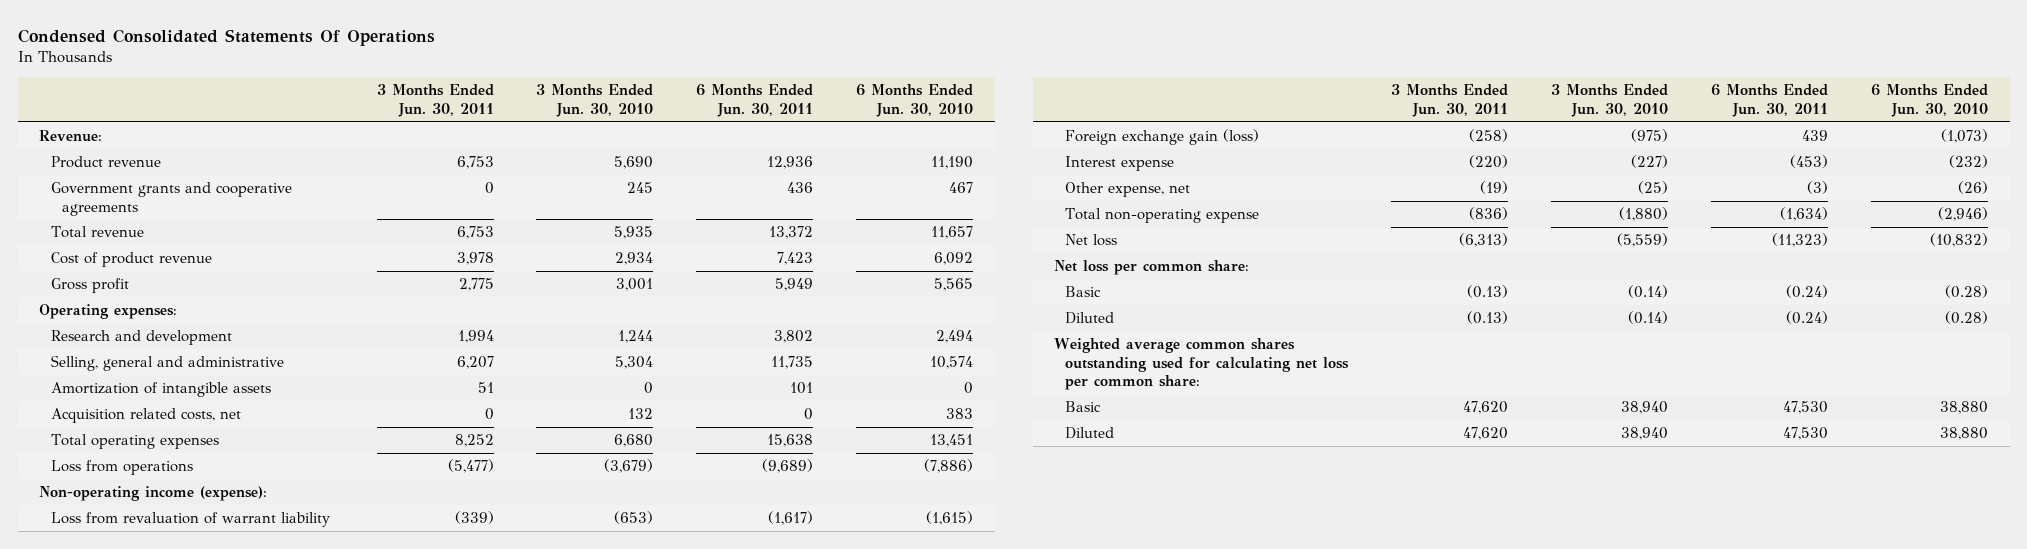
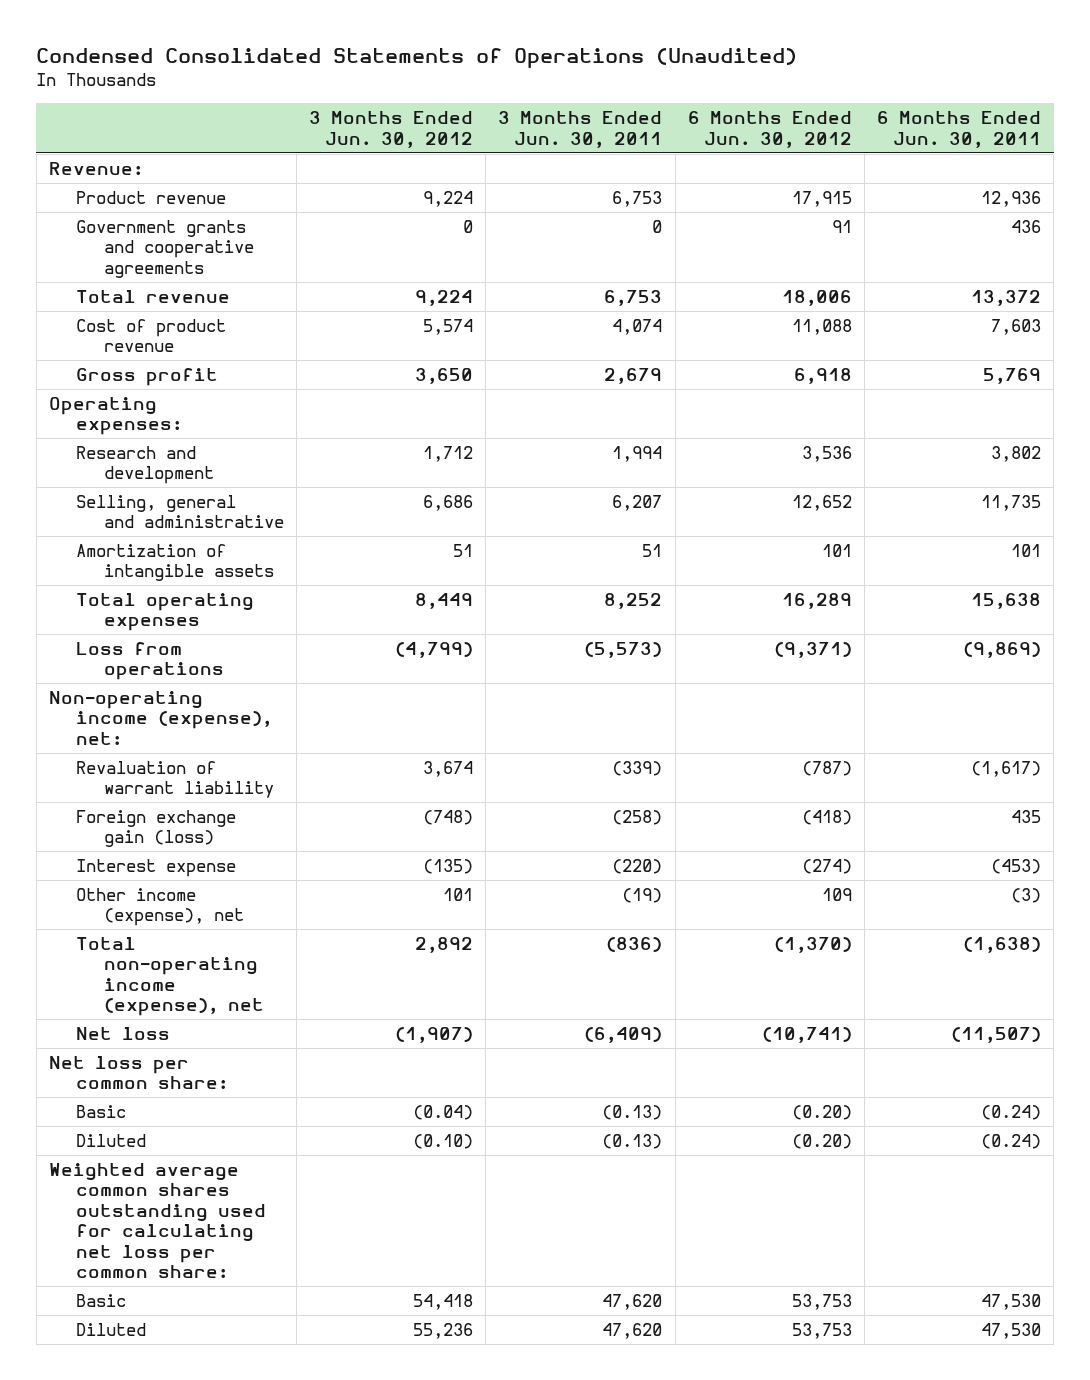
- Condensed Consolidated Statements Of Operations
+ Condensed Consolidated Statements of Operations (Unaudited)
- | 3 Months Ended Jun. 30, 2011 | 3 Months Ended Jun. 30, 2010 | 6 Months Ended Jun. 30, 2011 | 6 Months Ended Jun. 30, 2010
+ | 3 Months Ended Jun. 30, 2012 | 3 Months Ended Jun. 30, 2011 | 6 Months Ended Jun. 30, 2012 | 6 Months Ended Jun. 30, 2011
- Cost of product revenue | 3,978 | 2,934 | 7,423 | 6,092
- Gross profit | 2,775 | 3,001 | 5,949 | 5,565
+ Cost of product revenue | 5,574 | 4,074 | 11,088 | 7,603
+ Gross profit | 3,650 | 2,679 | 6,918 | 5,769
- Acquisition related costs, net | 0 | 132 | 0 | 383
- Loss from operations | (5,477) | (3,679) | (9,689) | (7,886)
- Non-operating income (expense):
- Loss from revaluation of warrant liability | (339) | (653) | (1,617) | (1,615)
- Foreign exchange gain (loss) | (258) | (975) | 439 | (1,073)
+ Loss from operations | (4,799) | (5,573) | (9,371) | (9,869)
+ Non-operating income (expense), net:
+ Revaluation of warrant liability | 3,674 | (339) | (787) | (1,617)
+ Foreign exchange gain (loss) | (748) | (258) | (418) | 435
- Other expense, net | (19) | (25) | (3) | (26)
- Total non-operating expense | (836) | (1,880) | (1,634) | (2,946)
- Net loss | (6,313) | (5,559) | (11,323) | (10,832)
+ Other income (expense), net | 101 | (19) | 109 | (3)
+ Total non-operating income (expense), net | 2,892 | (836) | (1,370) | (1,638)
+ Net loss | (1,907) | (6,409) | (10,741) | (11,507)

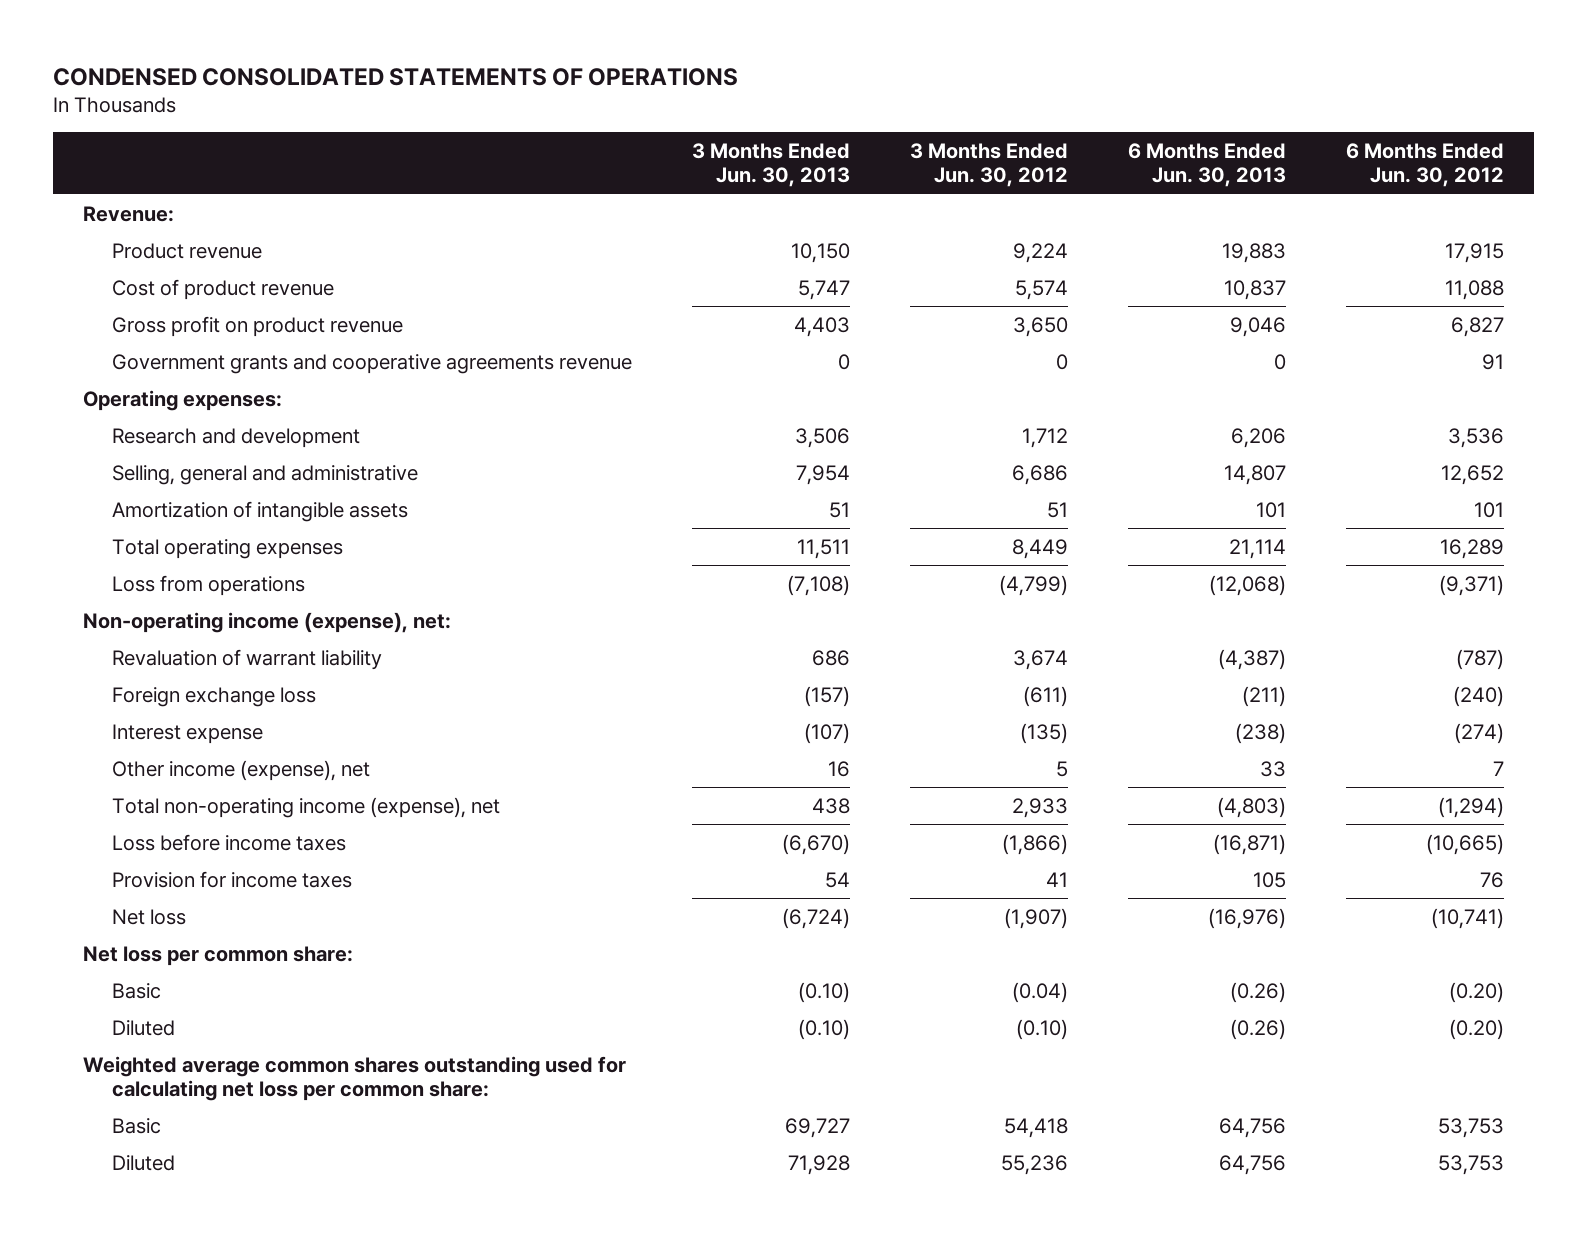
- Condensed Consolidated Statements of Operations (Unaudited)
+ CONDENSED CONSOLIDATED STATEMENTS OF OPERATIONS
- | 3 Months Ended Jun. 30, 2012 | 3 Months Ended Jun. 30, 2011 | 6 Months Ended Jun. 30, 2012 | 6 Months Ended Jun. 30, 2011
+ | 3 Months Ended Jun. 30, 2013 | 3 Months Ended Jun. 30, 2012 | 6 Months Ended Jun. 30, 2013 | 6 Months Ended Jun. 30, 2012
- Government grants and cooperative agreements | 0 | 0 | 91 | 436
- Total revenue | 9,224 | 6,753 | 18,006 | 13,372
- Gross profit | 3,650 | 2,679 | 6,918 | 5,769
+ Gross profit on product revenue | 4,403 | 3,650 | 9,046 | 6,827
+ Government grants and cooperative agreements revenue | 0 | 0 | 0 | 91
- Foreign exchange gain (loss) | (748) | (258) | (418) | 435
+ Foreign exchange loss | (157) | (611) | (211) | (240)
- Other income (expense), net | 101 | (19) | 109 | (3)
- Total non-operating income (expense), net | 2,892 | (836) | (1,370) | (1,638)
+ Other income (expense), net | 16 | 5 | 33 | 7
+ Total non-operating income (expense), net | 438 | 2,933 | (4,803) | (1,294)
+ Loss before income taxes | (6,670) | (1,866) | (16,871) | (10,665)
+ Provision for income taxes | 54 | 41 | 105 | 76

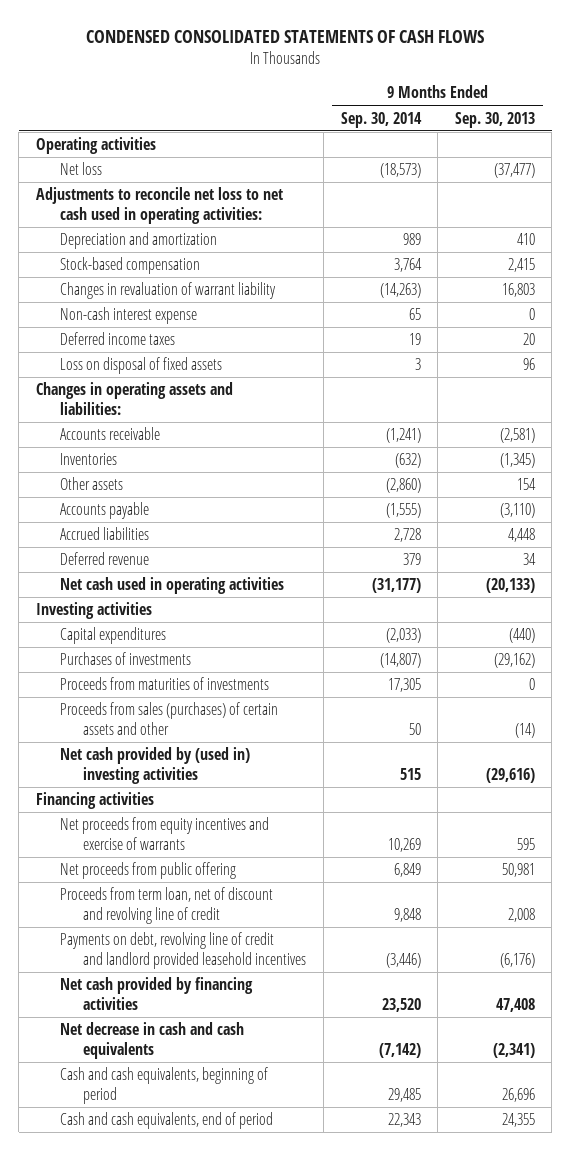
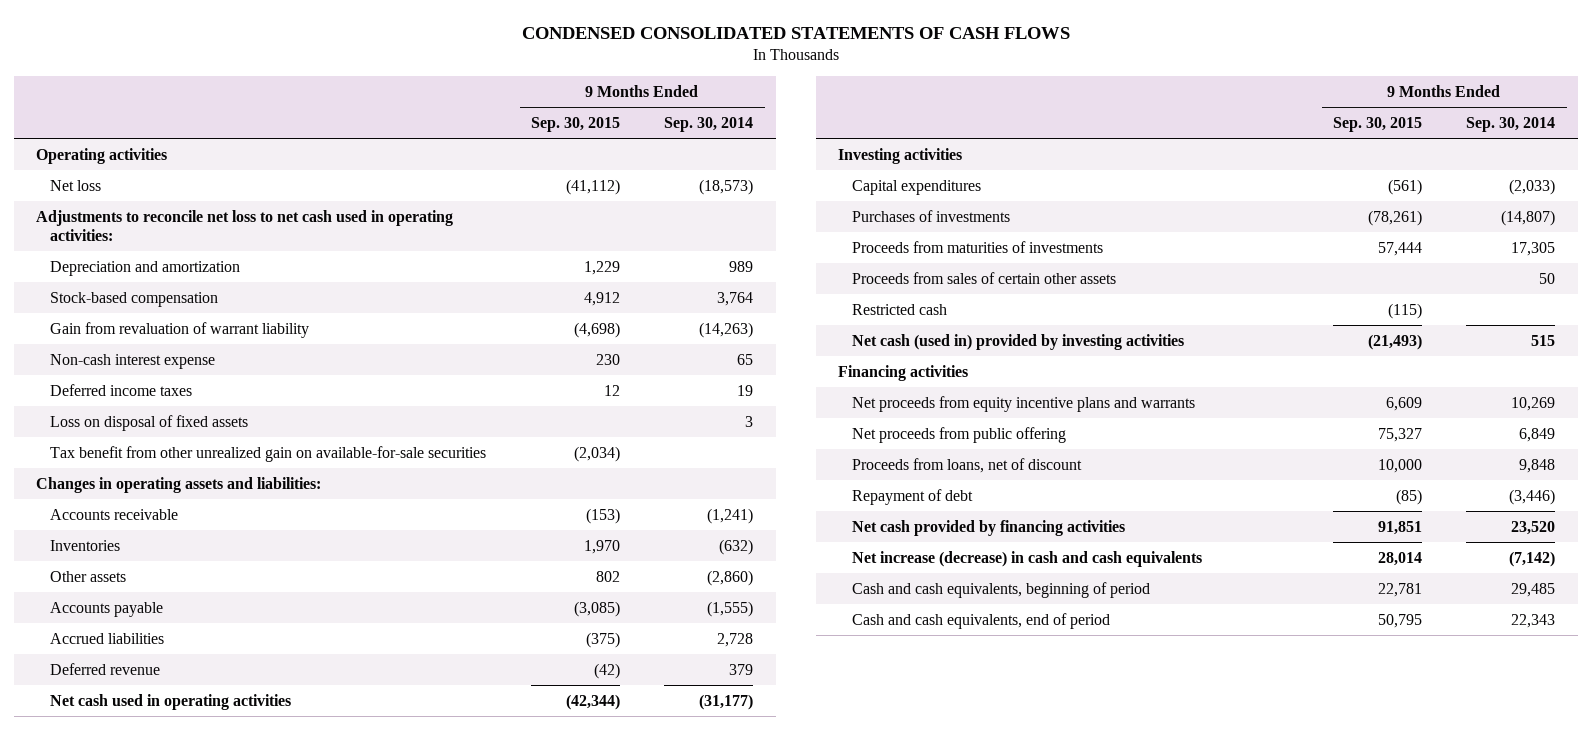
- | 9 Months Ended Sep. 30, 2014 | 9 Months Ended Sep. 30, 2013
+ | 9 Months Ended Sep. 30, 2015 | 9 Months Ended Sep. 30, 2014
- Changes in revaluation of warrant liability | (14,263) | 16,803
+ Gain from revaluation of warrant liability | (4,698) | (14,263)
+ Tax benefit from other unrealized gain on available-for-sale securities | (2,034) |
- Proceeds from sales (purchases) of certain assets and other | 50 | (14)
- Net cash provided by (used in) investing activities | 515 | (29,616)
+ Proceeds from sales of certain other assets | | 50
+ Restricted cash | (115) |
+ Net cash (used in) provided by investing activities | (21,493) | 515
- Net proceeds from equity incentives and exercise of warrants | 10,269 | 595
+ Net proceeds from equity incentive plans and warrants | 6,609 | 10,269
- Proceeds from term loan, net of discount and revolving line of credit | 9,848 | 2,008
- Payments on debt, revolving line of credit and landlord provided leasehold incentives | (3,446) | (6,176)
+ Proceeds from loans, net of discount | 10,000 | 9,848
+ Repayment of debt | (85) | (3,446)
- Net decrease in cash and cash equivalents | (7,142) | (2,341)
+ Net increase (decrease) in cash and cash equivalents | 28,014 | (7,142)

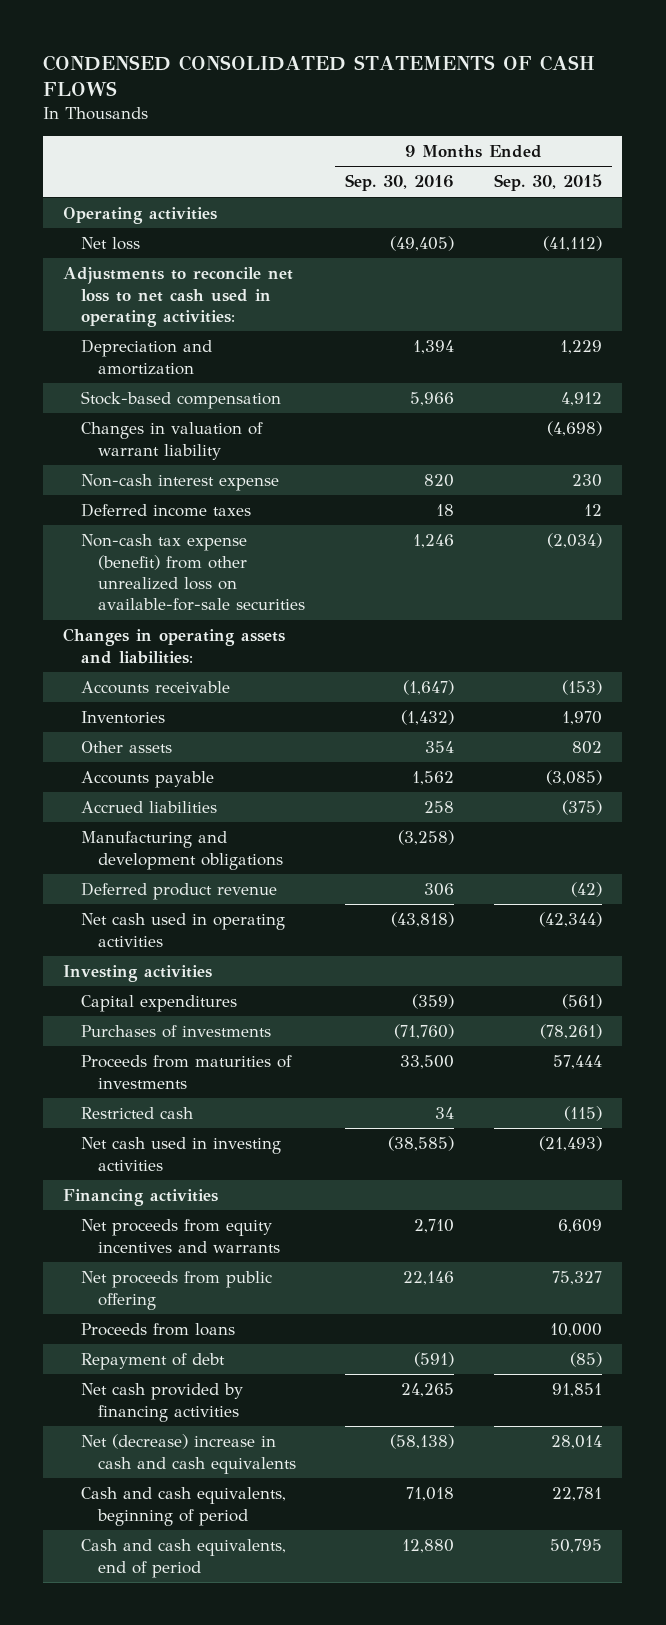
- | 9 Months Ended Sep. 30, 2015 | 9 Months Ended Sep. 30, 2014
+ | 9 Months Ended Sep. 30, 2016 | 9 Months Ended Sep. 30, 2015
- Gain from revaluation of warrant liability | (4,698) | (14,263)
+ Changes in valuation of warrant liability | | (4,698)
- Loss on disposal of fixed assets | | 3
- Tax benefit from other unrealized gain on available-for-sale securities | (2,034) |
+ Non-cash tax expense (benefit) from other unrealized loss on available-for-sale securities | 1,246 | (2,034)
- Deferred revenue | (42) | 379
+ Manufacturing and development obligations | (3,258) |
+ Deferred product revenue | 306 | (42)
- Proceeds from sales of certain other assets | | 50
- Net cash (used in) provided by investing activities | (21,493) | 515
+ Net cash used in investing activities | (38,585) | (21,493)
- Net proceeds from equity incentive plans and warrants | 6,609 | 10,269
+ Net proceeds from equity incentives and warrants | 2,710 | 6,609
- Proceeds from loans, net of discount | 10,000 | 9,848
+ Proceeds from loans | | 10,000
- Net increase (decrease) in cash and cash equivalents | 28,014 | (7,142)
+ Net (decrease) increase in cash and cash equivalents | (58,138) | 28,014

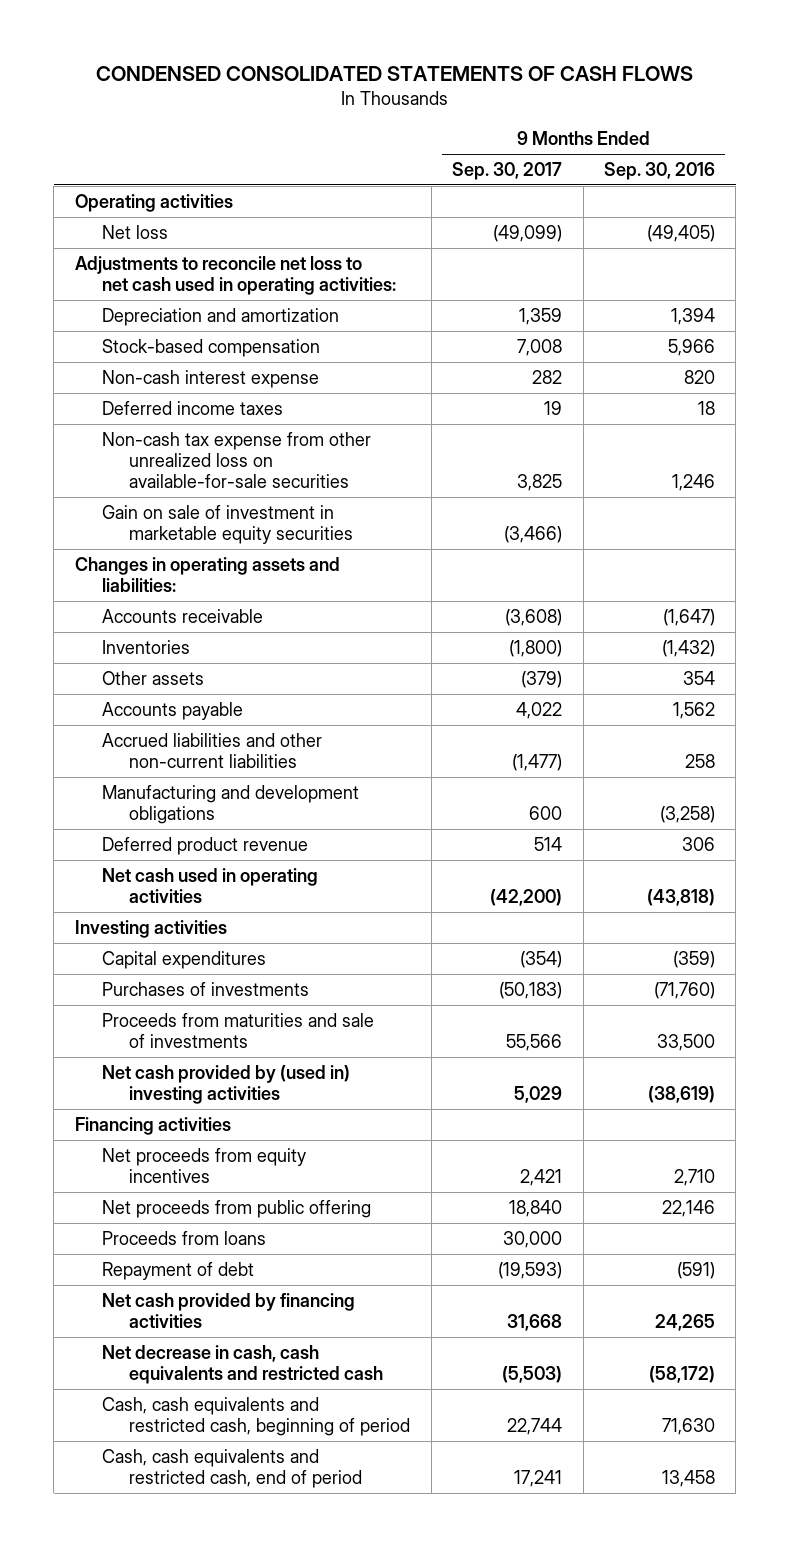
- | 9 Months Ended Sep. 30, 2016 | 9 Months Ended Sep. 30, 2015
+ | 9 Months Ended Sep. 30, 2017 | 9 Months Ended Sep. 30, 2016
- Changes in valuation of warrant liability | | (4,698)
- Non-cash tax expense (benefit) from other unrealized loss on available-for-sale securities | 1,246 | (2,034)
+ Non-cash tax expense from other unrealized loss on available-for-sale securities | 3,825 | 1,246
+ Gain on sale of investment in marketable equity securities | (3,466) |
- Accrued liabilities | 258 | (375)
+ Accrued liabilities and other non-current liabilities | (1,477) | 258
- Proceeds from maturities of investments | 33,500 | 57,444
- Restricted cash | 34 | (115)
- Net cash used in investing activities | (38,585) | (21,493)
+ Proceeds from maturities and sale of investments | 55,566 | 33,500
+ Net cash provided by (used in) investing activities | 5,029 | (38,619)
- Net proceeds from equity incentives and warrants | 2,710 | 6,609
+ Net proceeds from equity incentives | 2,421 | 2,710
- Net (decrease) increase in cash and cash equivalents | (58,138) | 28,014
- Cash and cash equivalents, beginning of period | 71,018 | 22,781
- Cash and cash equivalents, end of period | 12,880 | 50,795
+ Net decrease in cash, cash equivalents and restricted cash | (5,503) | (58,172)
+ Cash, cash equivalents and restricted cash, beginning of period | 22,744 | 71,630
+ Cash, cash equivalents and restricted cash, end of period | 17,241 | 13,458

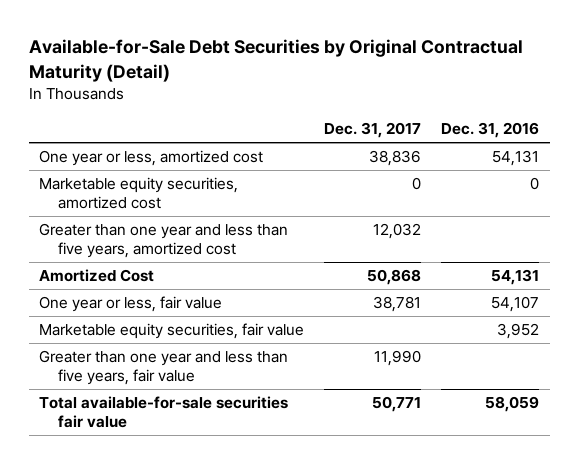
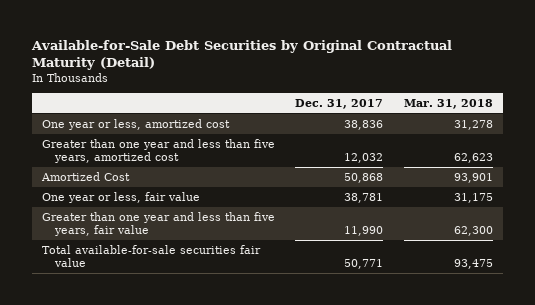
- | Dec. 31, 2017 | Dec. 31, 2016
+ | Dec. 31, 2017 | Mar. 31, 2018
- Marketable equity securities, amortized cost | 0 | 0
- Marketable equity securities, fair value | | 3,952

